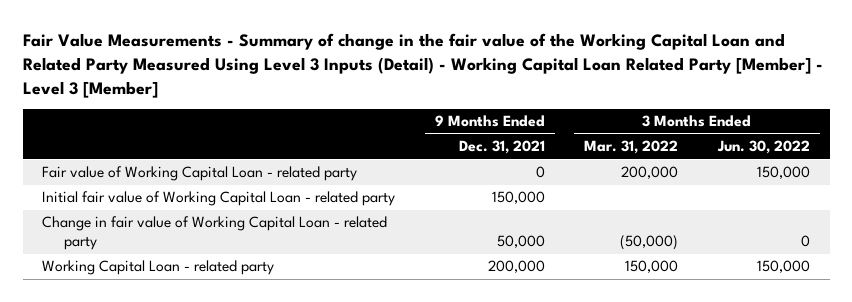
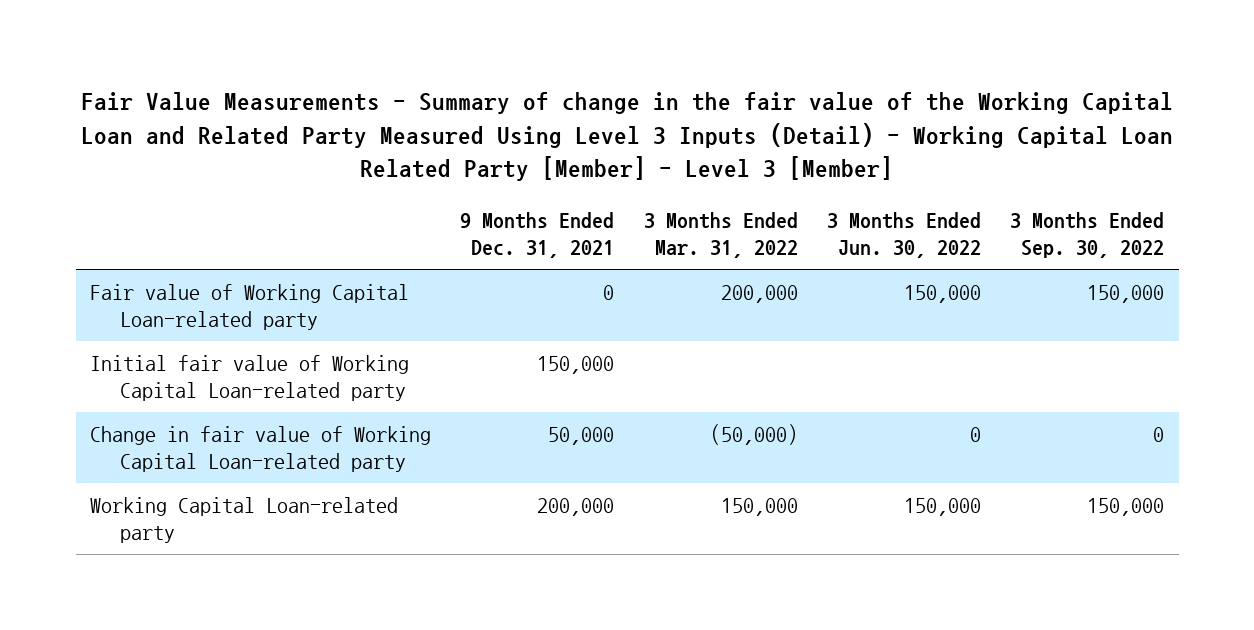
- | 9 Months Ended Dec. 31, 2021 | 3 Months Ended Mar. 31, 2022 | 3 Months Ended Jun. 30, 2022
+ | 9 Months Ended Dec. 31, 2021 | 3 Months Ended Mar. 31, 2022 | 3 Months Ended Jun. 30, 2022 | 3 Months Ended Sep. 30, 2022
- Fair value of Working Capital Loan - related party | 0 | 200,000 | 150,000
- Initial fair value of Working Capital Loan - related party | 150,000 | |
- Change in fair value of Working Capital Loan - related party | 50,000 | (50,000) | 0
- Working Capital Loan - related party | 200,000 | 150,000 | 150,000
+ Fair value of Working Capital Loan-related party | 0 | 200,000 | 150,000 | 150,000
+ Initial fair value of Working Capital Loan-related party | 150,000 | | |
+ Change in fair value of Working Capital Loan-related party | 50,000 | (50,000) | 0 | 0
+ Working Capital Loan-related party | 200,000 | 150,000 | 150,000 | 150,000

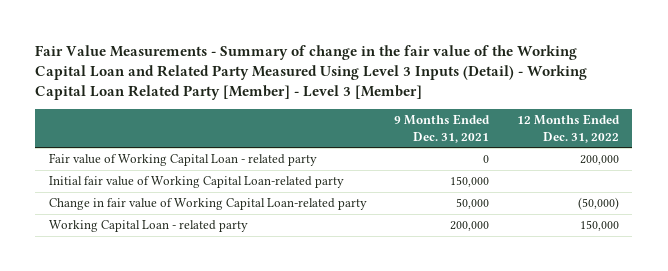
- | 9 Months Ended Dec. 31, 2021 | 3 Months Ended Mar. 31, 2022 | 3 Months Ended Jun. 30, 2022 | 3 Months Ended Sep. 30, 2022
+ | 9 Months Ended Dec. 31, 2021 | 12 Months Ended Dec. 31, 2022
- Fair value of Working Capital Loan-related party | 0 | 200,000 | 150,000 | 150,000
+ Fair value of Working Capital Loan - related party | 0 | 200,000
- Working Capital Loan-related party | 200,000 | 150,000 | 150,000 | 150,000
+ Working Capital Loan - related party | 200,000 | 150,000

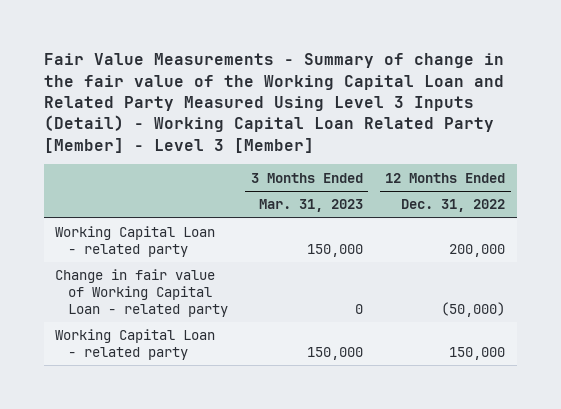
- | 9 Months Ended Dec. 31, 2021 | 12 Months Ended Dec. 31, 2022
+ | 3 Months Ended Mar. 31, 2023 | 12 Months Ended Dec. 31, 2022
- Fair value of Working Capital Loan - related party | 0 | 200,000
- Initial fair value of Working Capital Loan-related party | 150,000 |
- Change in fair value of Working Capital Loan-related party | 50,000 | (50,000)
+ Working Capital Loan - related party | 150,000 | 200,000
+ Change in fair value of Working Capital Loan - related party | 0 | (50,000)

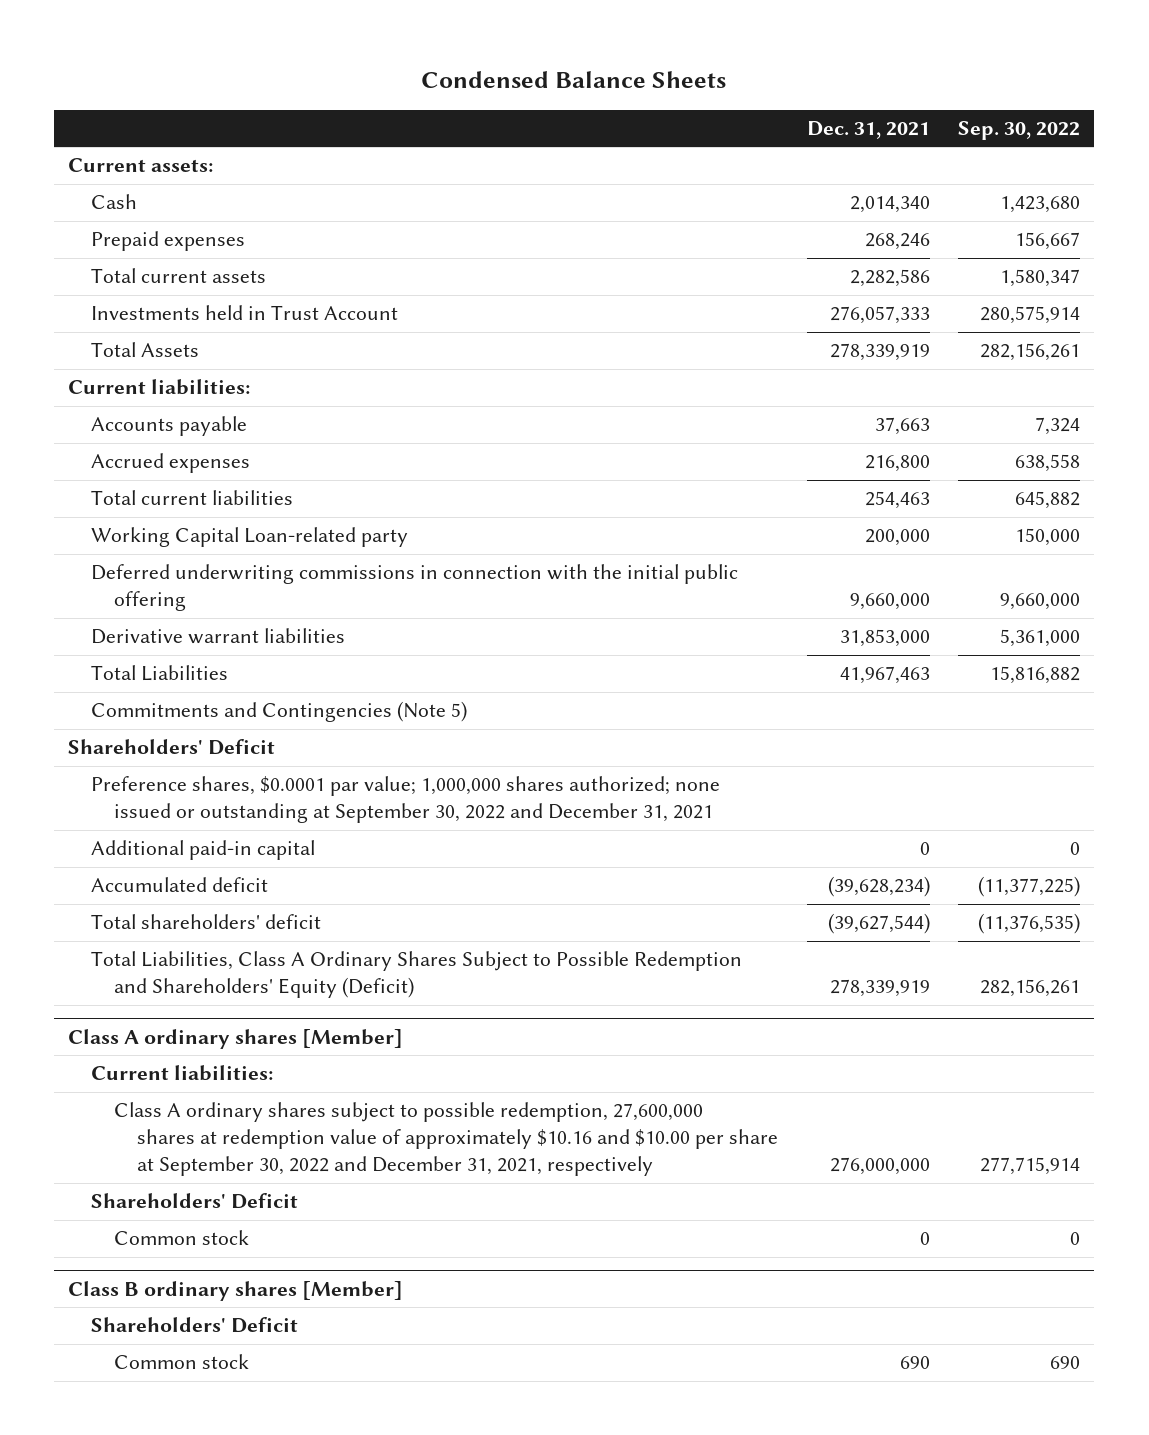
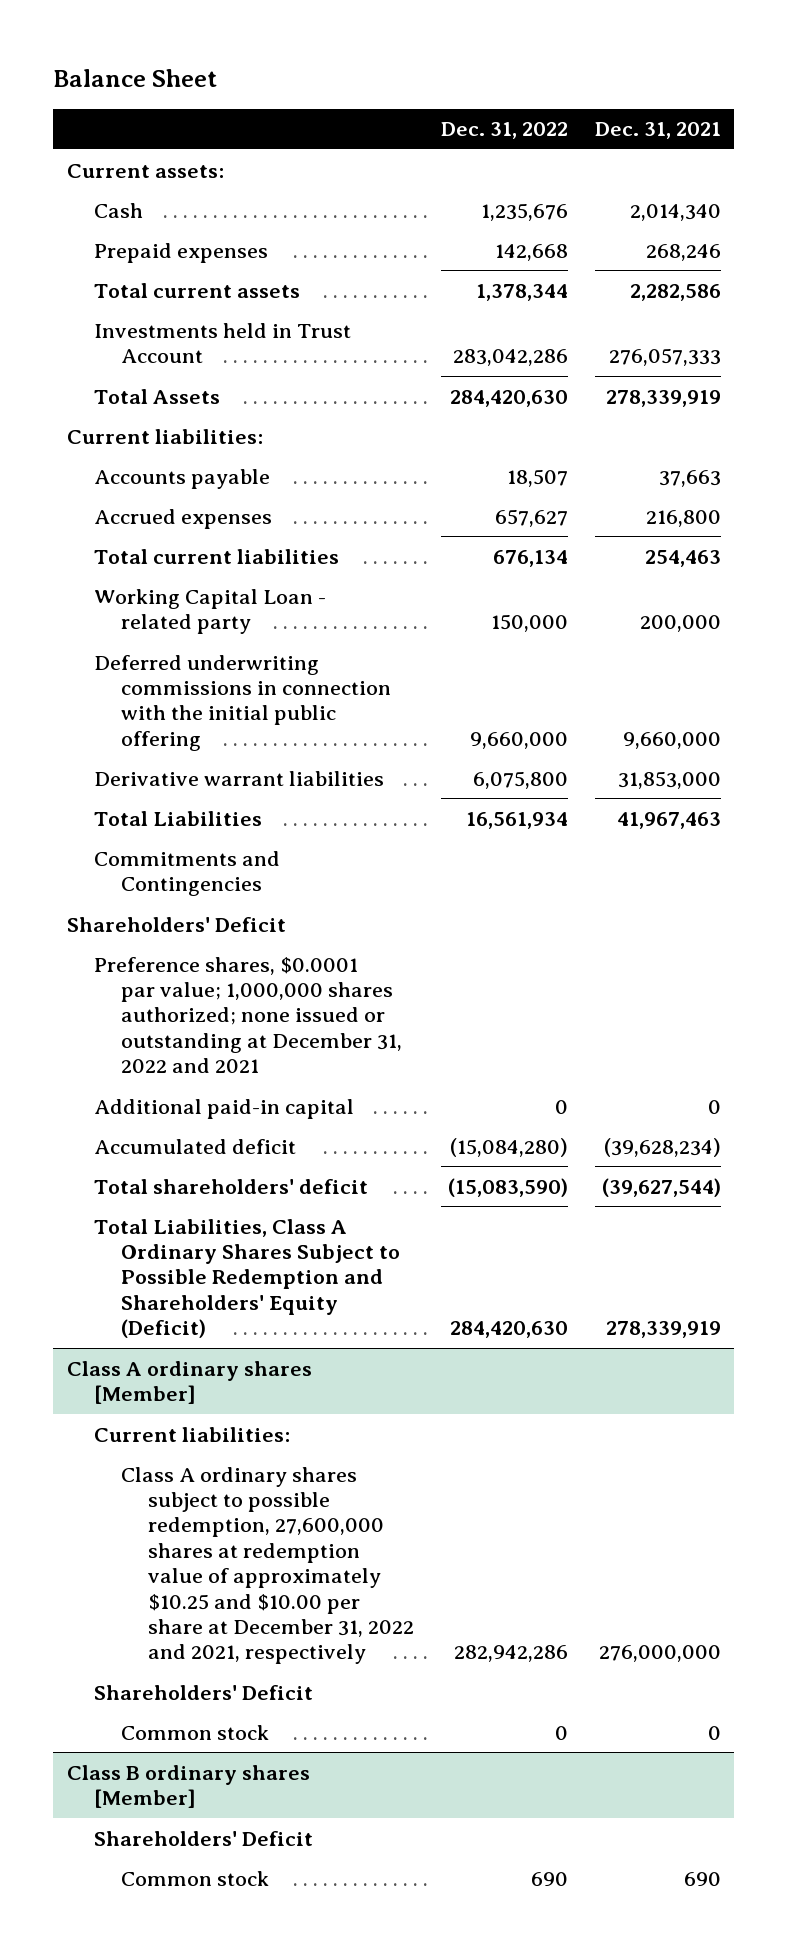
- Condensed Balance Sheets
+ Balance Sheet
- | Dec. 31, 2021 | Sep. 30, 2022
+ | Dec. 31, 2022 | Dec. 31, 2021
- Working Capital Loan-related party | 200,000 | 150,000
+ Working Capital Loan - related party | 150,000 | 200,000
- Commitments and Contingencies (Note 5)
+ Commitments and Contingencies
- Preference shares, $0.0001 par value; 1,000,000 shares authorized; none issued or outstanding at September 30, 2022 and December 31, 2021
+ Preference shares, $0.0001 par value; 1,000,000 shares authorized; none issued or outstanding at December 31, 2022 and 2021
@ Class A ordinary shares [Member]
- Class A ordinary shares subject to possible redemption, 27,600,000 shares at redemption value of approximately $10.16 and $10.00 per share at September 30, 2022 and December 31, 2021, respectively | 276,000,000 | 277,715,914
+ Class A ordinary shares subject to possible redemption, 27,600,000 shares at redemption value of approximately $10.25 and $10.00 per share at December 31, 2022 and 2021, respectively | 282,942,286 | 276,000,000

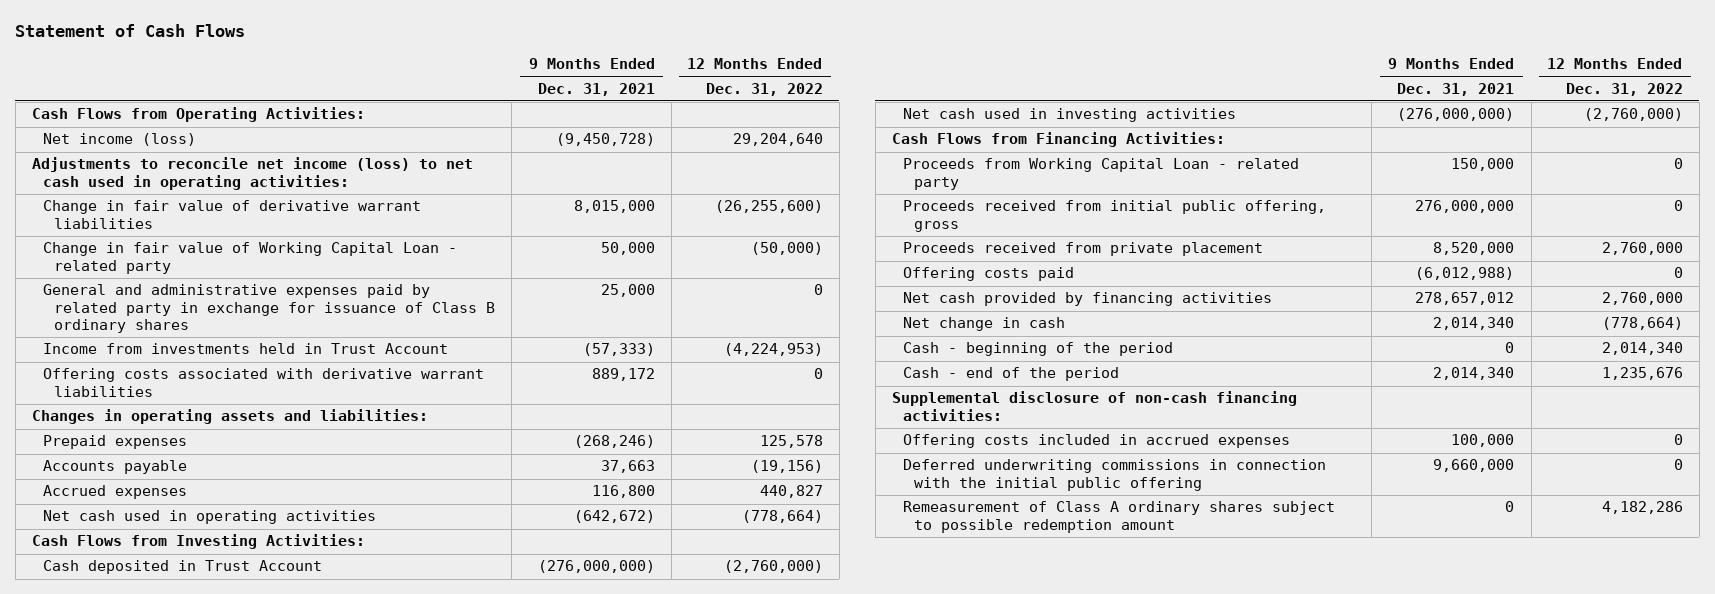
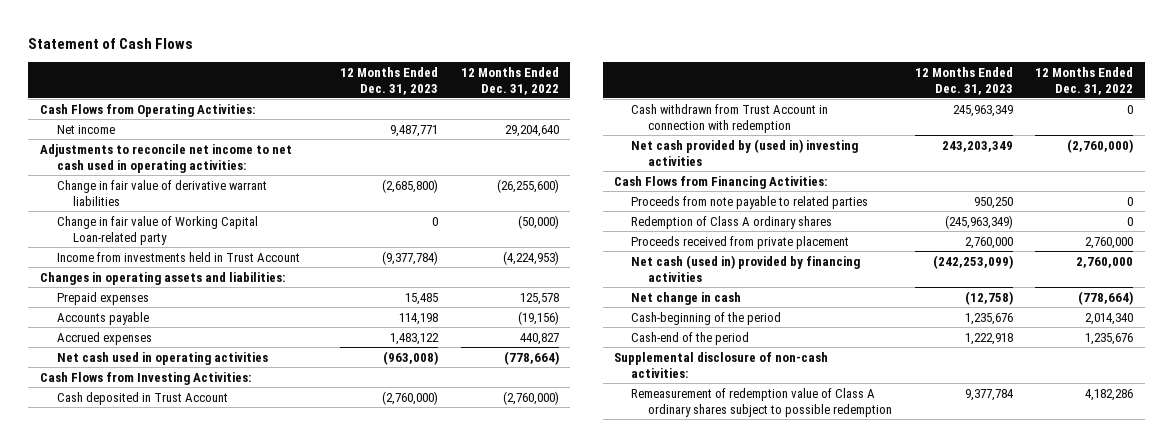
- | 9 Months Ended Dec. 31, 2021 | 12 Months Ended Dec. 31, 2022
+ | 12 Months Ended Dec. 31, 2023 | 12 Months Ended Dec. 31, 2022
- Net income (loss) | (9,450,728) | 29,204,640
- Adjustments to reconcile net income (loss) to net cash used in operating activities:
+ Net income | 9,487,771 | 29,204,640
+ Adjustments to reconcile net income to net cash used in operating activities:
- Change in fair value of Working Capital Loan - related party | 50,000 | (50,000)
- General and administrative expenses paid by related party in exchange for issuance of Class B ordinary shares | 25,000 | 0
+ Change in fair value of Working Capital Loan-related party | 0 | (50,000)
- Offering costs associated with derivative warrant liabilities | 889,172 | 0
- Net cash used in investing activities | (276,000,000) | (2,760,000)
+ Cash withdrawn from Trust Account in connection with redemption | 245,963,349 | 0
+ Net cash provided by (used in) investing activities | 243,203,349 | (2,760,000)
- Proceeds from Working Capital Loan - related party | 150,000 | 0
- Proceeds received from initial public offering, gross | 276,000,000 | 0
+ Proceeds from note payable to related parties | 950,250 | 0
+ Redemption of Class A ordinary shares | (245,963,349) | 0
- Offering costs paid | (6,012,988) | 0
- Net cash provided by financing activities | 278,657,012 | 2,760,000
+ Net cash (used in) provided by financing activities | (242,253,099) | 2,760,000
- Cash - beginning of the period | 0 | 2,014,340
- Cash - end of the period | 2,014,340 | 1,235,676
- Supplemental disclosure of non-cash financing activities:
- Offering costs included in accrued expenses | 100,000 | 0
- Deferred underwriting commissions in connection with the initial public offering | 9,660,000 | 0
- Remeasurement of Class A ordinary shares subject to possible redemption amount | 0 | 4,182,286
+ Cash-beginning of the period | 1,235,676 | 2,014,340
+ Cash-end of the period | 1,222,918 | 1,235,676
+ Supplemental disclosure of non-cash activities:
+ Remeasurement of redemption value of Class A ordinary shares subject to possible redemption | 9,377,784 | 4,182,286

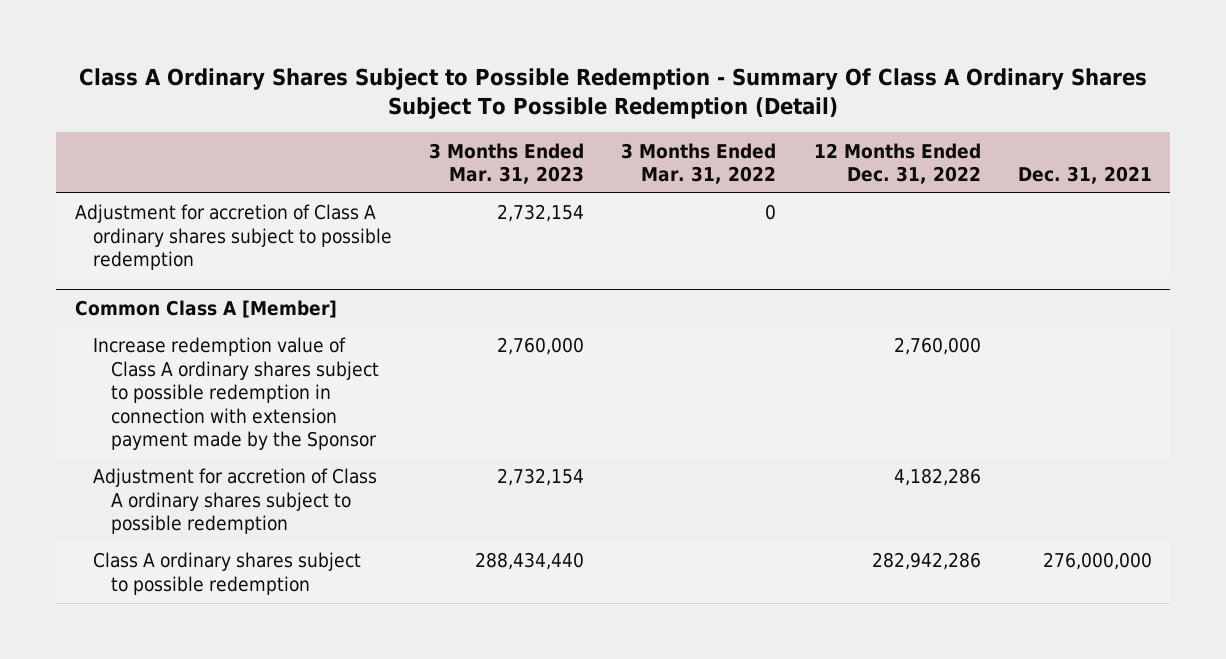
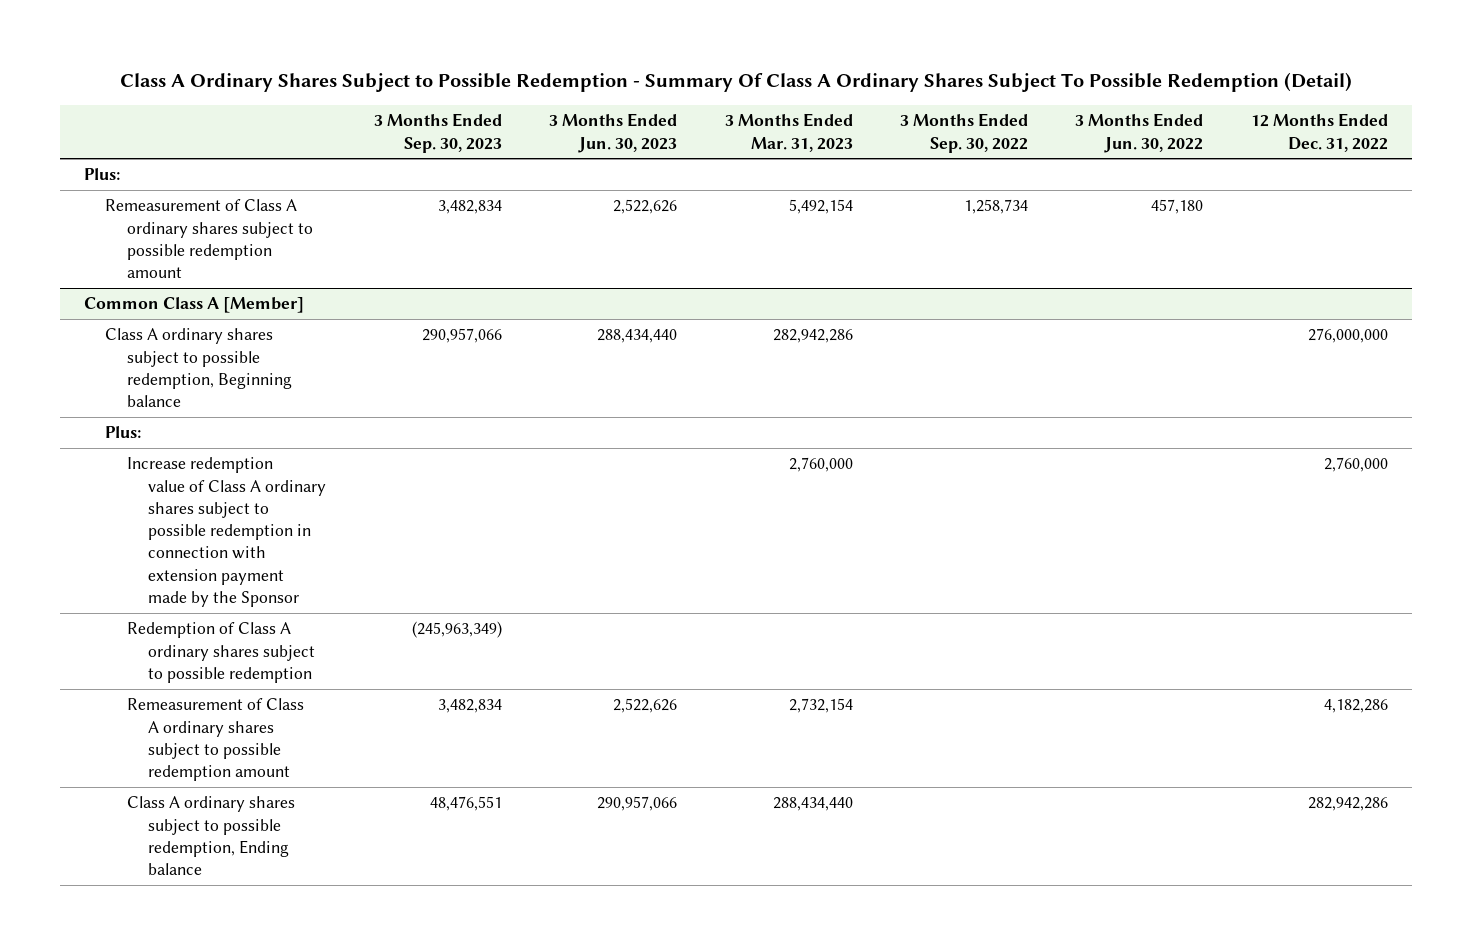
- | 3 Months Ended Mar. 31, 2023 | 3 Months Ended Mar. 31, 2022 | 12 Months Ended Dec. 31, 2022 | Dec. 31, 2021
+ | 3 Months Ended Sep. 30, 2023 | 3 Months Ended Jun. 30, 2023 | 3 Months Ended Mar. 31, 2023 | 3 Months Ended Sep. 30, 2022 | 3 Months Ended Jun. 30, 2022 | 12 Months Ended Dec. 31, 2022
- Adjustment for accretion of Class A ordinary shares subject to possible redemption | 2,732,154 | 0 | |
+ Plus:
+ Remeasurement of Class A ordinary shares subject to possible redemption amount | 3,482,834 | 2,522,626 | 5,492,154 | 1,258,734 | 457,180 |
@ Common Class A [Member]
+ Class A ordinary shares subject to possible redemption, Beginning balance | 290,957,066 | 288,434,440 | 282,942,286 | | | 276,000,000
+ Plus:
- Adjustment for accretion of Class A ordinary shares subject to possible redemption | 2,732,154 | | 4,182,286 |
- Class A ordinary shares subject to possible redemption | 288,434,440 | | 282,942,286 | 276,000,000
+ Redemption of Class A ordinary shares subject to possible redemption | (245,963,349) | | | | |
+ Remeasurement of Class A ordinary shares subject to possible redemption amount | 3,482,834 | 2,522,626 | 2,732,154 | | | 4,182,286
+ Class A ordinary shares subject to possible redemption, Ending balance | 48,476,551 | 290,957,066 | 288,434,440 | | | 282,942,286

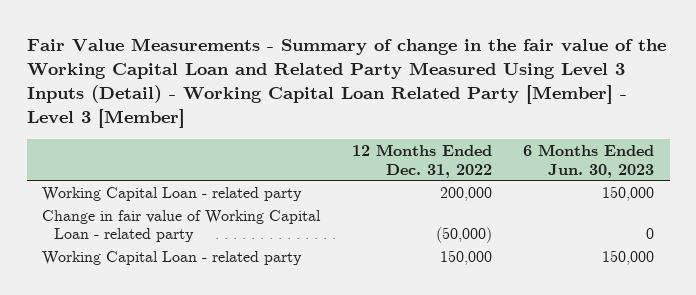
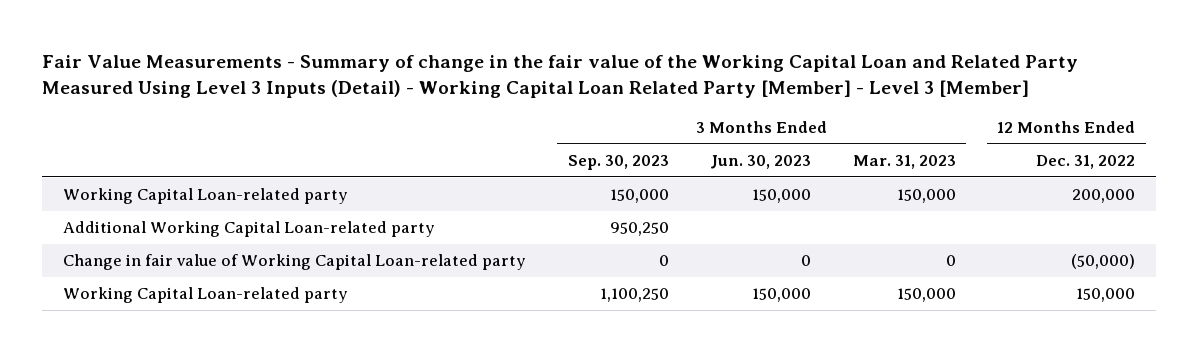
- | 12 Months Ended Dec. 31, 2022 | 6 Months Ended Jun. 30, 2023
+ | 3 Months Ended Sep. 30, 2023 | 3 Months Ended Jun. 30, 2023 | 3 Months Ended Mar. 31, 2023 | 12 Months Ended Dec. 31, 2022
- Working Capital Loan - related party | 200,000 | 150,000
- Change in fair value of Working Capital Loan - related party | (50,000) | 0
- Working Capital Loan - related party | 150,000 | 150,000
+ Working Capital Loan-related party | 150,000 | 150,000 | 150,000 | 200,000
+ Additional Working Capital Loan-related party | 950,250 | | |
+ Change in fair value of Working Capital Loan-related party | 0 | 0 | 0 | (50,000)
+ Working Capital Loan-related party | 1,100,250 | 150,000 | 150,000 | 150,000

